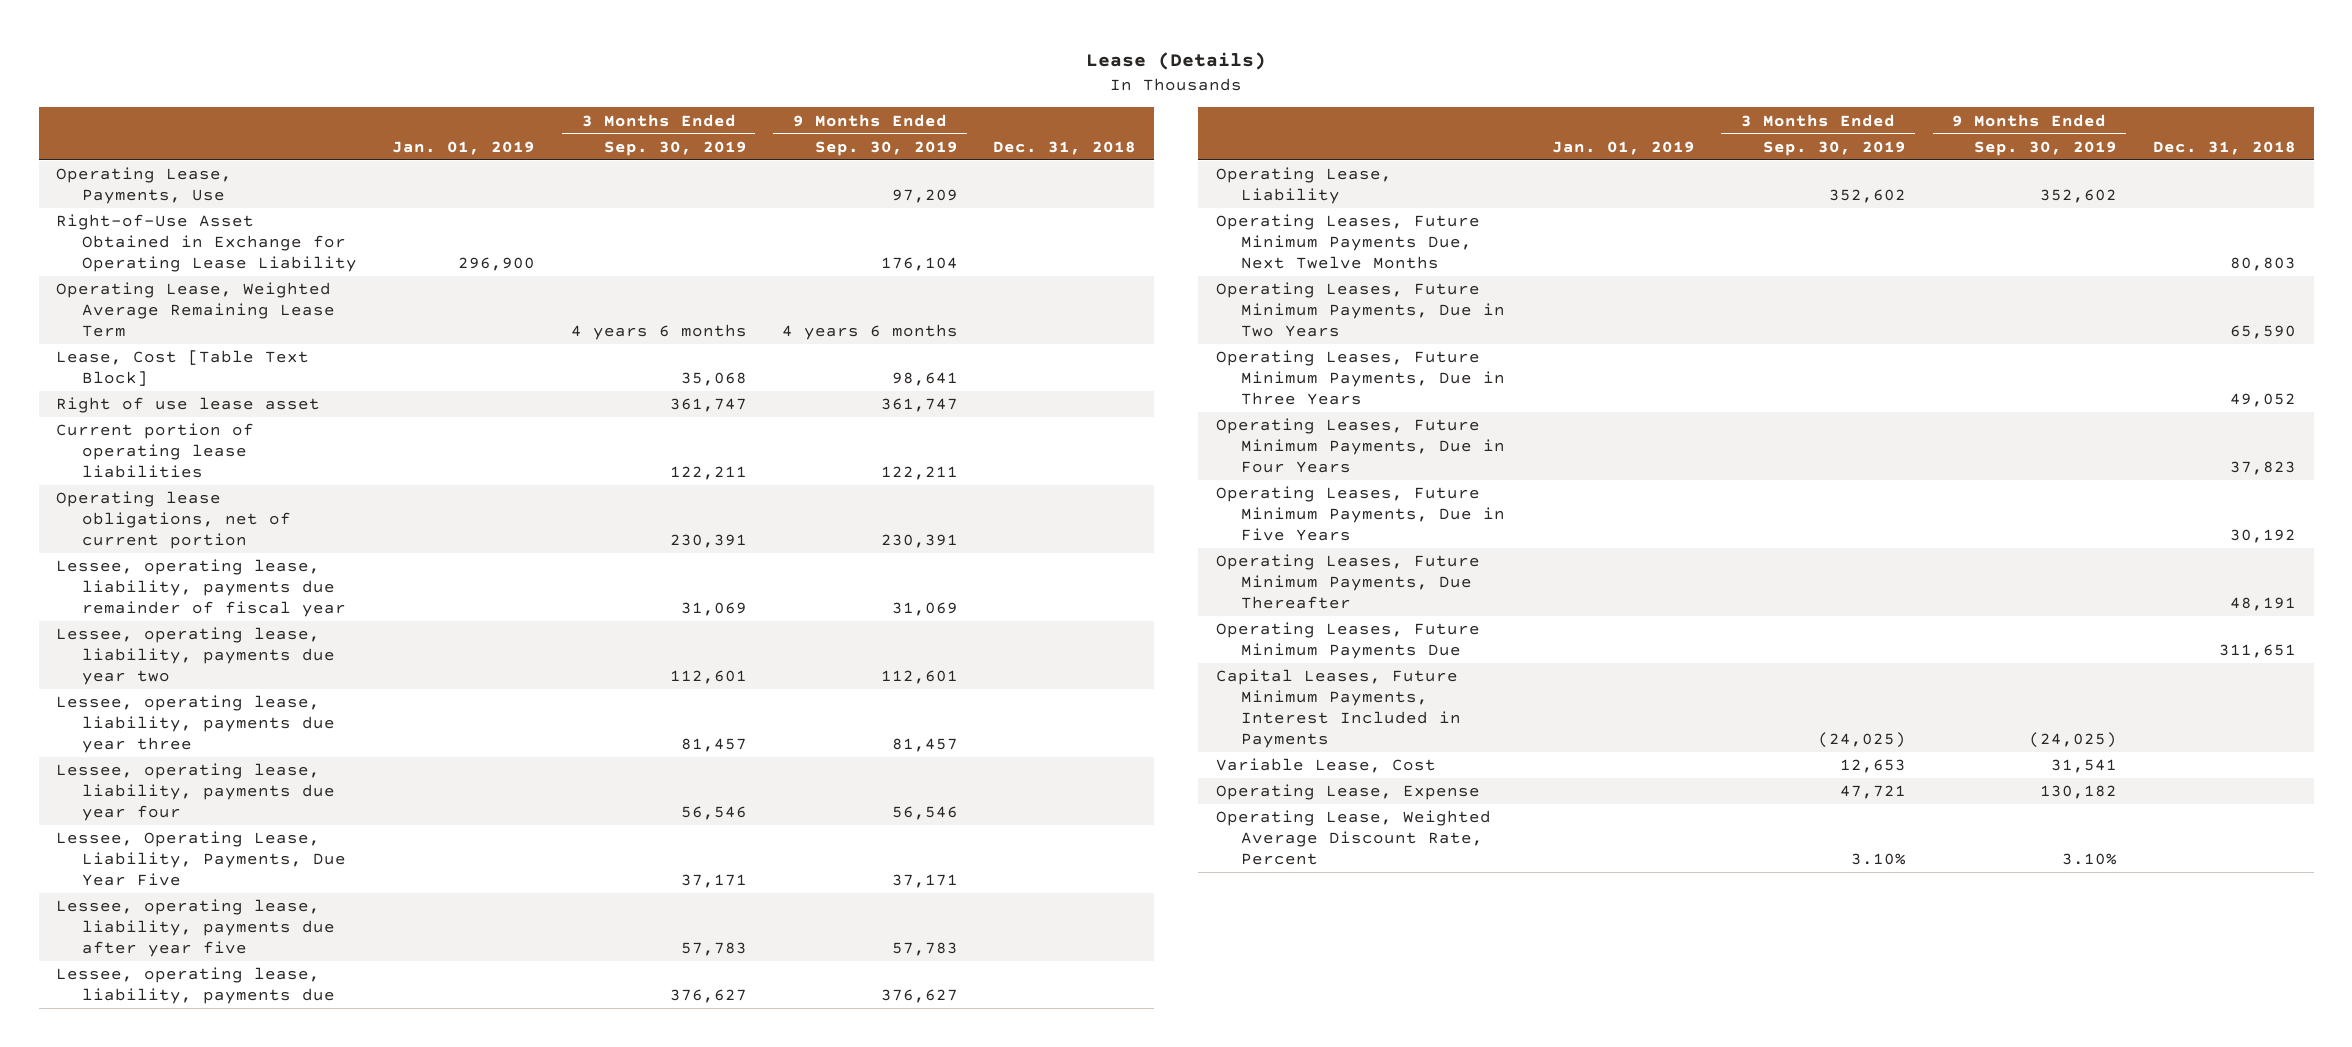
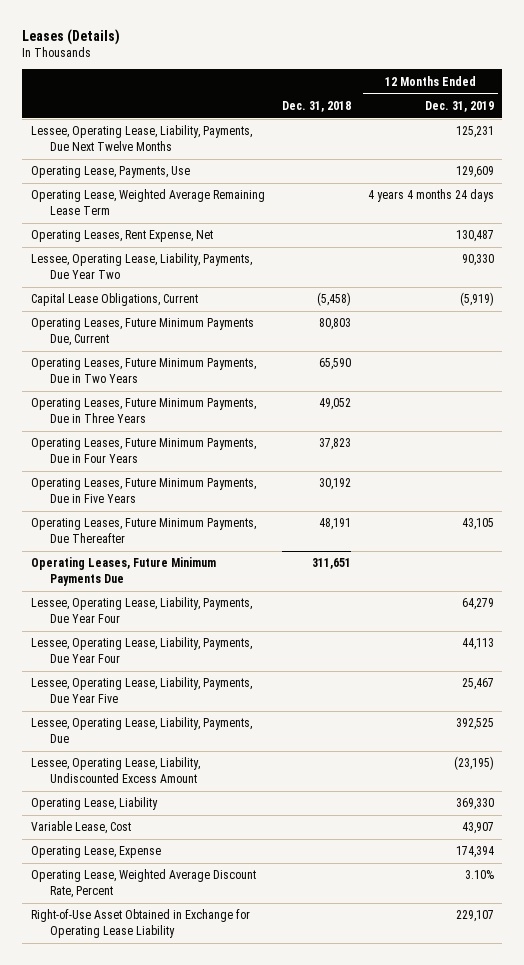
- Lease (Details)
+ Leases (Details)
- | Jan. 01, 2019 | 3 Months Ended Sep. 30, 2019 | 9 Months Ended Sep. 30, 2019 | Dec. 31, 2018
+ | Dec. 31, 2018 | 12 Months Ended Dec. 31, 2019
+ Lessee, Operating Lease, Liability, Payments, Due Next Twelve Months | | 125,231
- Lease, Cost [Table Text Block] | | 35,068 | 98,641 |
- Right of use lease asset | | 361,747 | 361,747 |
- Current portion of operating lease liabilities | | 122,211 | 122,211 |
- Operating lease obligations, net of current portion | | 230,391 | 230,391 |
- Lessee, operating lease, liability, payments due remainder of fiscal year | | 31,069 | 31,069 |
- Lessee, operating lease, liability, payments due year two | | 112,601 | 112,601 |
- Lessee, operating lease, liability, payments due year three | | 81,457 | 81,457 |
- Lessee, operating lease, liability, payments due year four | | 56,546 | 56,546 |
- Lessee, operating lease, liability, payments due after year five | | 57,783 | 57,783 |
- Lessee, operating lease, liability, payments due | | 376,627 | 376,627 |
- Operating Leases, Future Minimum Payments Due, Next Twelve Months | | | | 80,803
+ Operating Leases, Rent Expense, Net | | 130,487
+ Lessee, Operating Lease, Liability, Payments, Due Year Two | | 90,330
+ Capital Lease Obligations, Current | (5,458) | (5,919)
+ Operating Leases, Future Minimum Payments Due, Current | 80,803 |
- Capital Leases, Future Minimum Payments, Interest Included in Payments | | (24,025) | (24,025) |
+ Lessee, Operating Lease, Liability, Payments, Due Year Four | | 64,279
+ Lessee, Operating Lease, Liability, Payments, Due Year Four | | 44,113
moved down: Lessee, Operating Lease, Liability, Payments, Due Year Five | | 25,467
+ Lessee, Operating Lease, Liability, Payments, Due | | 392,525
+ Lessee, Operating Lease, Liability, Undiscounted Excess Amount | | (23,195)
moved down: Operating Lease, Liability | | 369,330
moved down: Right-of-Use Asset Obtained in Exchange for Operating Lease Liability | | 229,107

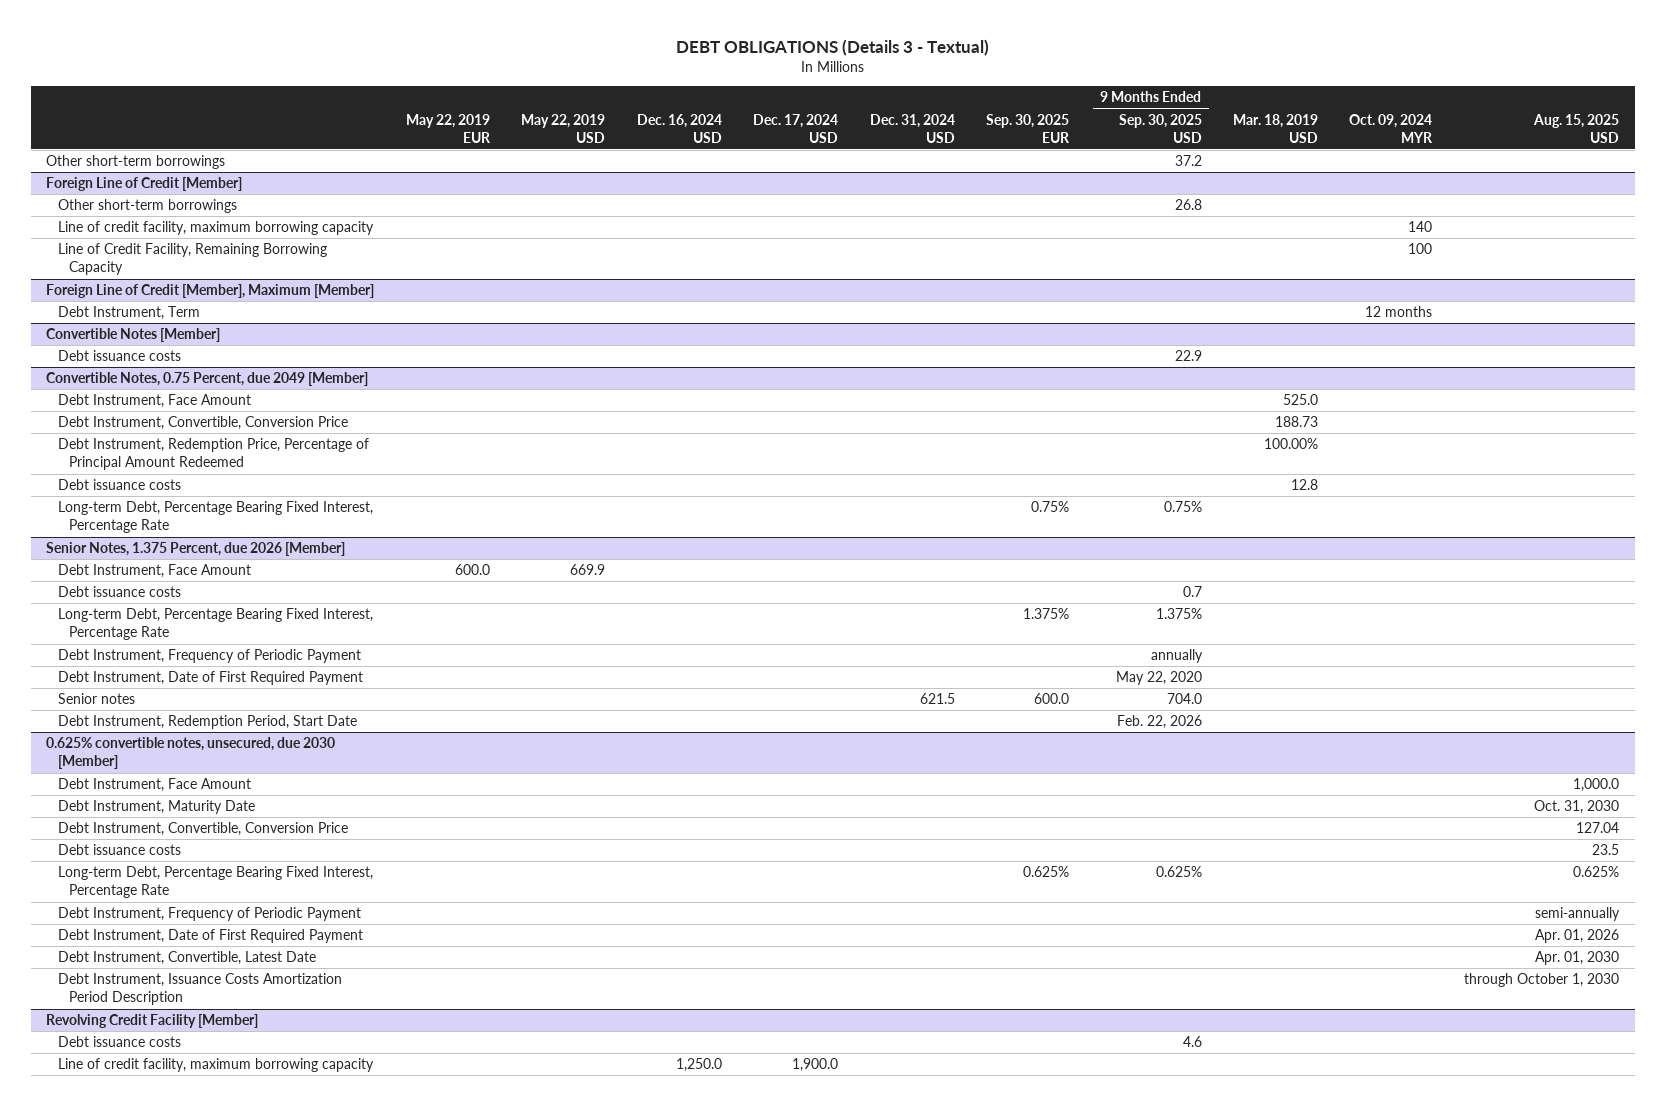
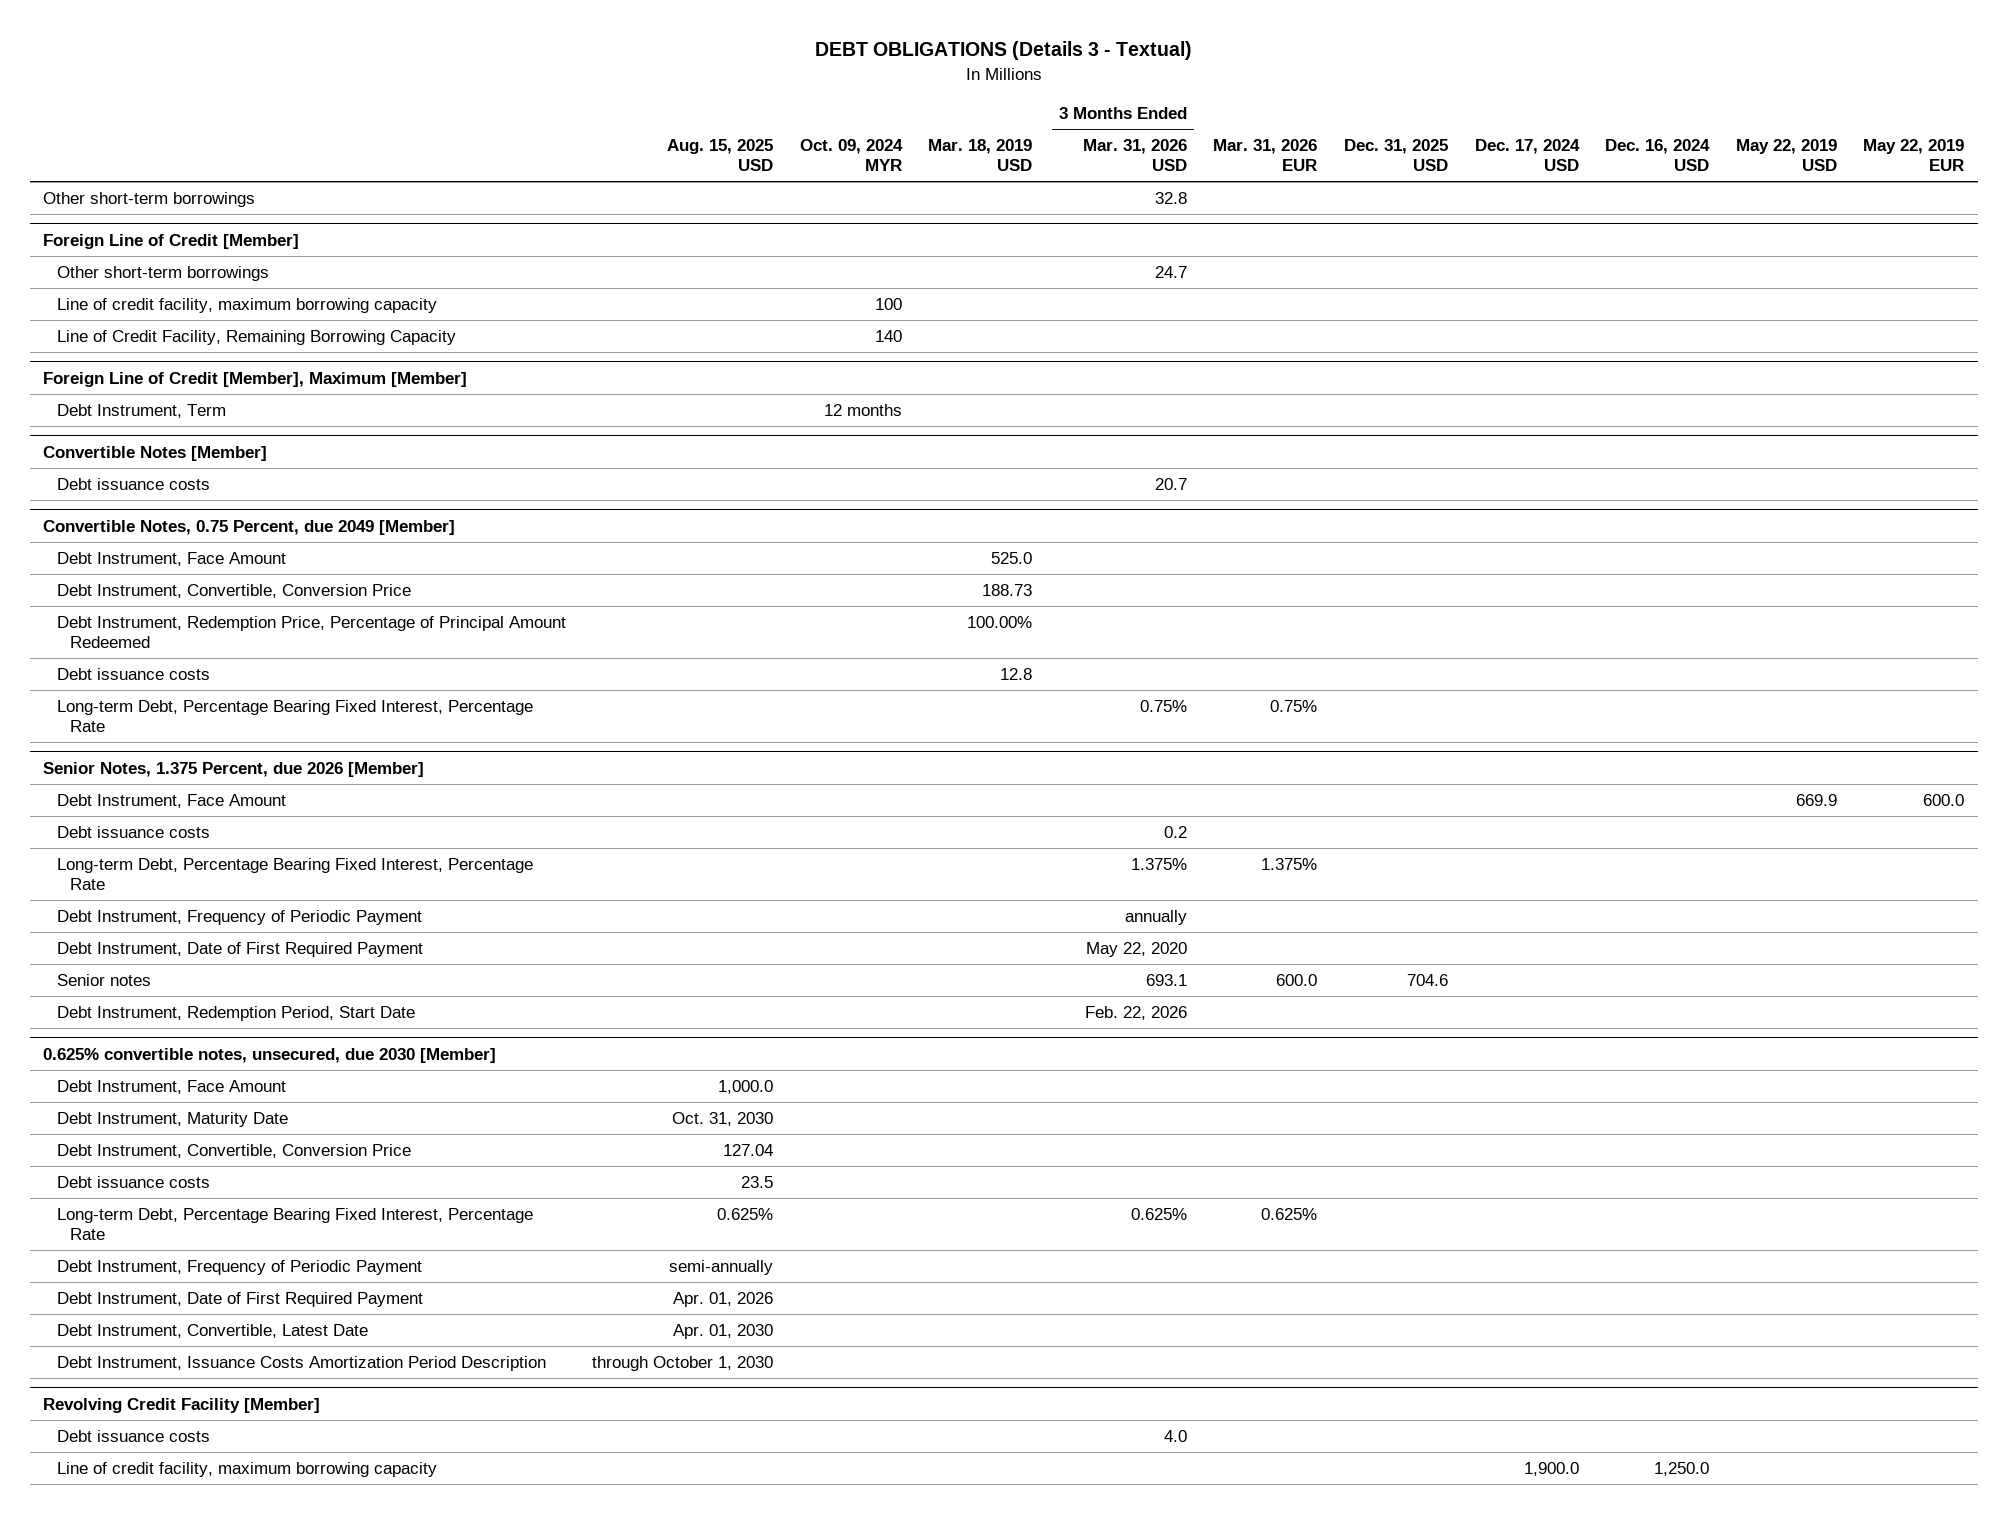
- | May 22, 2019 EUR | May 22, 2019 USD | Dec. 16, 2024 USD | Dec. 17, 2024 USD | Dec. 31, 2024 USD | Sep. 30, 2025 EUR | 9 Months Ended Sep. 30, 2025 USD | Mar. 18, 2019 USD | Oct. 09, 2024 MYR | Aug. 15, 2025 USD
+ | Aug. 15, 2025 USD | Oct. 09, 2024 MYR | Mar. 18, 2019 USD | 3 Months Ended Mar. 31, 2026 USD | Mar. 31, 2026 EUR | Dec. 31, 2025 USD | Dec. 17, 2024 USD | Dec. 16, 2024 USD | May 22, 2019 USD | May 22, 2019 EUR
@ Foreign Line of Credit [Member]
- Line of credit facility, maximum borrowing capacity | | | | | | | | | 140 |
- Line of Credit Facility, Remaining Borrowing Capacity | | | | | | | | | 100 |
+ Line of credit facility, maximum borrowing capacity | | 100 | | | | | | | |
+ Line of Credit Facility, Remaining Borrowing Capacity | | 140 | | | | | | | |

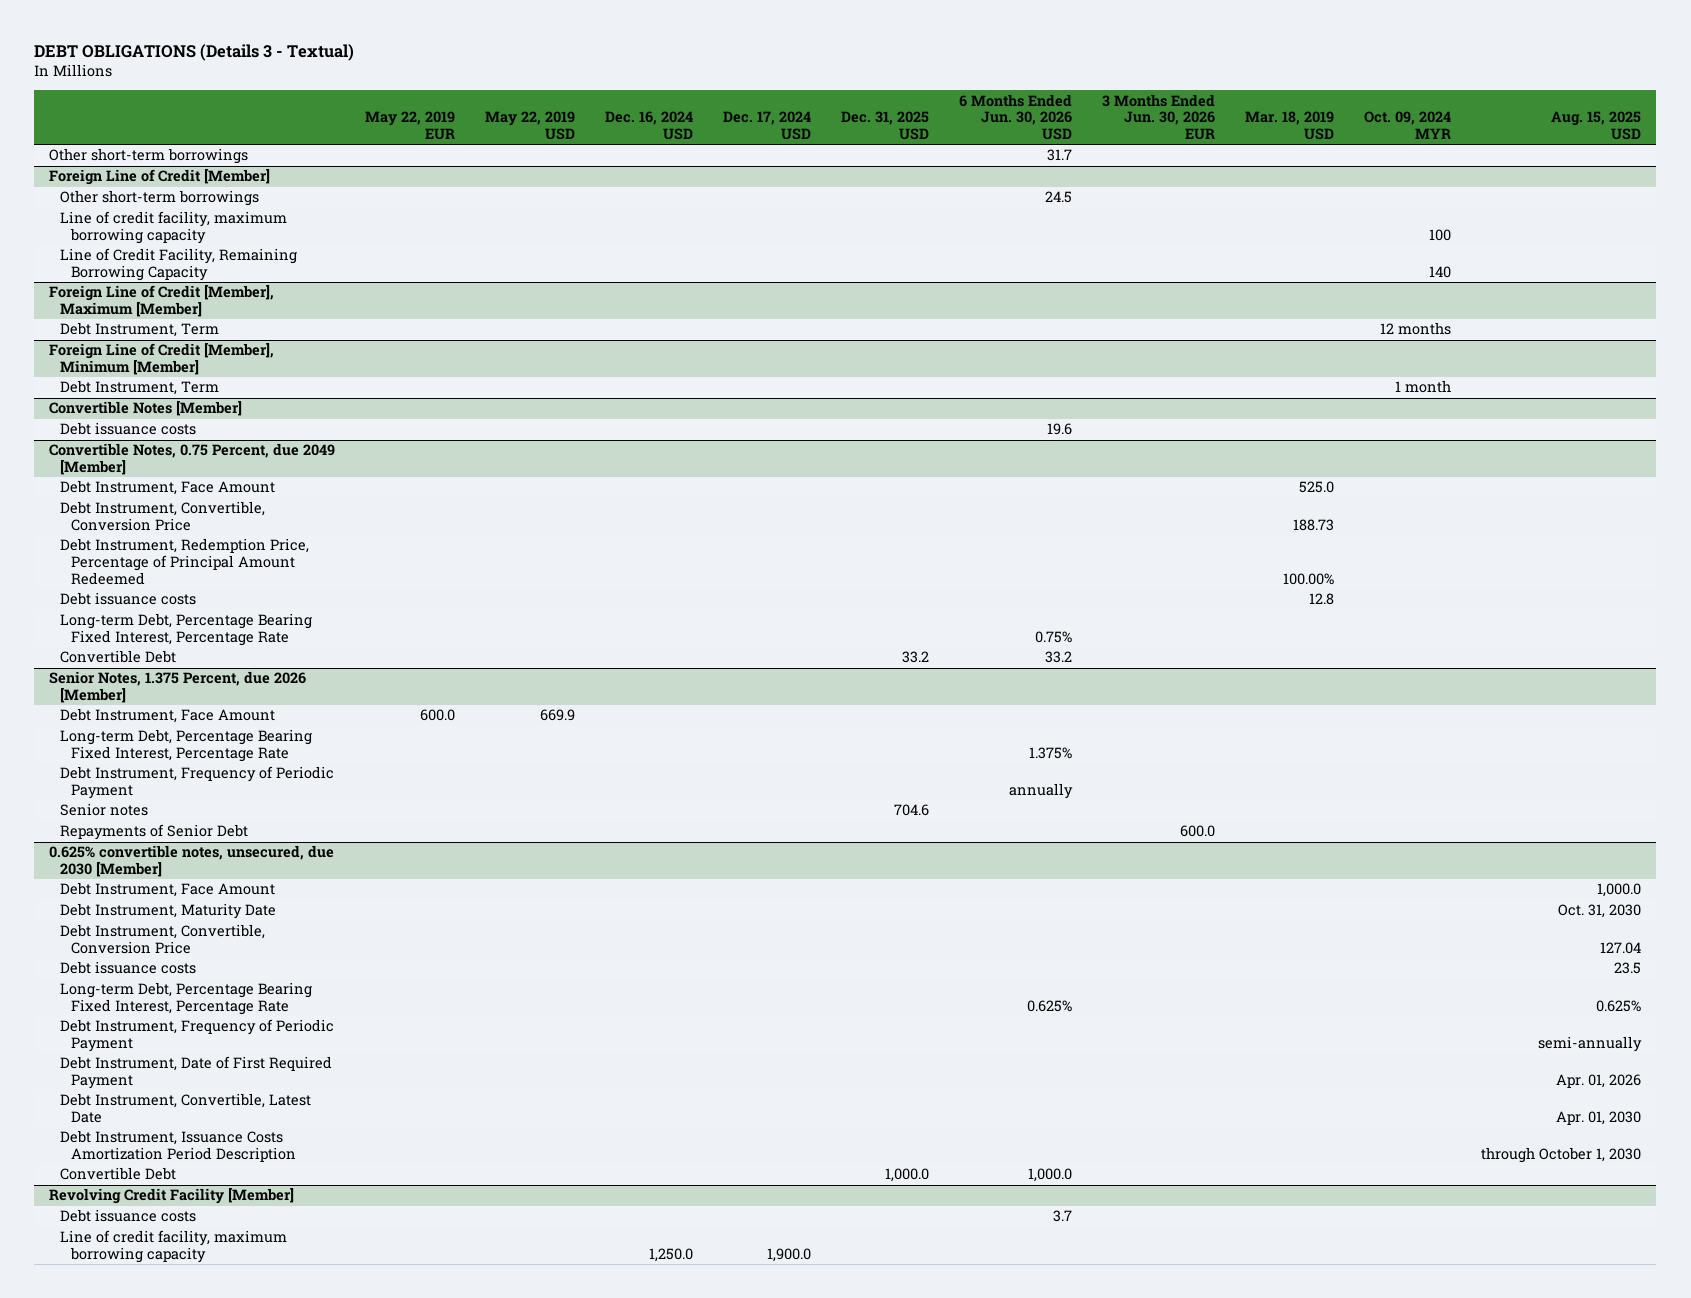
- | Aug. 15, 2025 USD | Oct. 09, 2024 MYR | Mar. 18, 2019 USD | 3 Months Ended Mar. 31, 2026 USD | Mar. 31, 2026 EUR | Dec. 31, 2025 USD | Dec. 17, 2024 USD | Dec. 16, 2024 USD | May 22, 2019 USD | May 22, 2019 EUR
+ | May 22, 2019 EUR | May 22, 2019 USD | Dec. 16, 2024 USD | Dec. 17, 2024 USD | Dec. 31, 2025 USD | 6 Months Ended Jun. 30, 2026 USD | 3 Months Ended Jun. 30, 2026 EUR | Mar. 18, 2019 USD | Oct. 09, 2024 MYR | Aug. 15, 2025 USD
+ Foreign Line of Credit [Member], Minimum [Member]
+ Debt Instrument, Term | | | | | | | | | 1 month |
@ Convertible Notes, 0.75 Percent, due 2049 [Member]
+ Convertible Debt | | | | | 33.2 | 33.2 | | | |
@ Senior Notes, 1.375 Percent, due 2026 [Member]
- Debt issuance costs | | | | 0.2 | | | | | |
- Debt Instrument, Date of First Required Payment | | | | May 22, 2020 | | | | | |
- Debt Instrument, Redemption Period, Start Date | | | | Feb. 22, 2026 | | | | | |
+ Repayments of Senior Debt | | | | | | | 600.0 | | |
@ 0.625% convertible notes, unsecured, due 2030 [Member]
+ Convertible Debt | | | | | 1,000.0 | 1,000.0 | | | |

